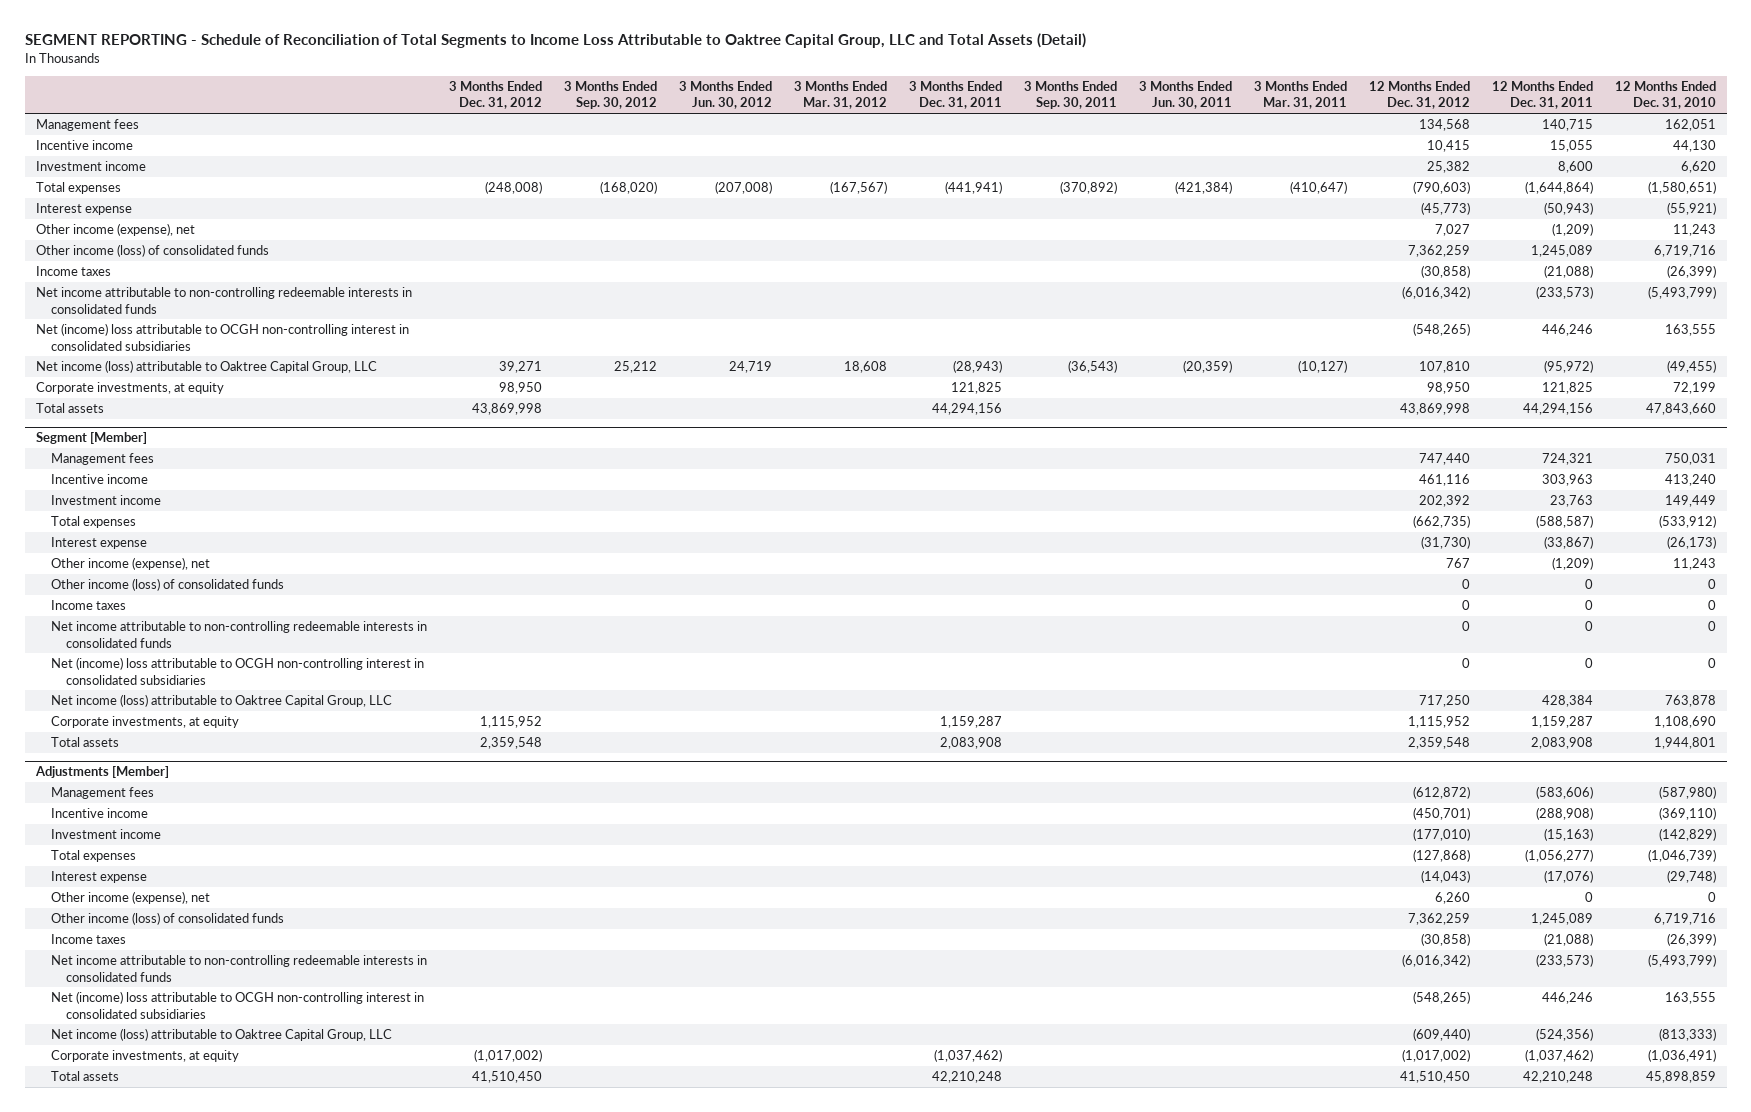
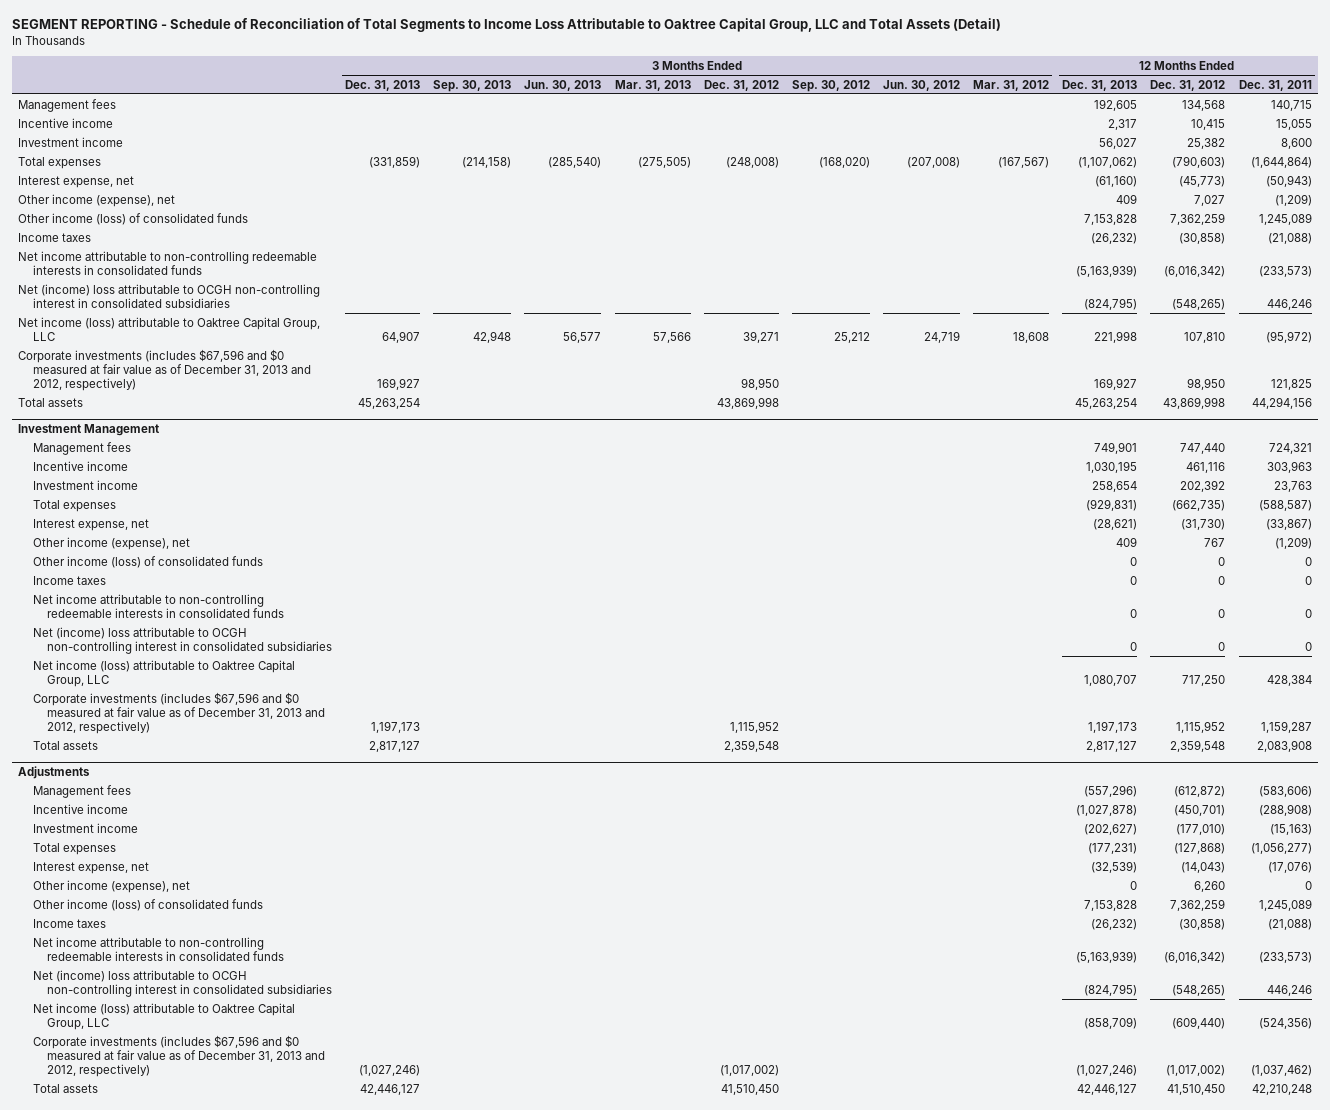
- | 3 Months Ended Dec. 31, 2012 | 3 Months Ended Sep. 30, 2012 | 3 Months Ended Jun. 30, 2012 | 3 Months Ended Mar. 31, 2012 | 3 Months Ended Dec. 31, 2011 | 3 Months Ended Sep. 30, 2011 | 3 Months Ended Jun. 30, 2011 | 3 Months Ended Mar. 31, 2011 | 12 Months Ended Dec. 31, 2012 | 12 Months Ended Dec. 31, 2011 | 12 Months Ended Dec. 31, 2010
+ | 3 Months Ended Dec. 31, 2013 | 3 Months Ended Sep. 30, 2013 | 3 Months Ended Jun. 30, 2013 | 3 Months Ended Mar. 31, 2013 | 3 Months Ended Dec. 31, 2012 | 3 Months Ended Sep. 30, 2012 | 3 Months Ended Jun. 30, 2012 | 3 Months Ended Mar. 31, 2012 | 12 Months Ended Dec. 31, 2013 | 12 Months Ended Dec. 31, 2012 | 12 Months Ended Dec. 31, 2011
- Interest expense | | | | | | | | | (45,773) | (50,943) | (55,921)
+ Interest expense, net | | | | | | | | | (61,160) | (45,773) | (50,943)
- Corporate investments, at equity | 98,950 | | | | 121,825 | | | | 98,950 | 121,825 | 72,199
+ Corporate investments (includes $67,596 and $0 measured at fair value as of December 31, 2013 and 2012, respectively) | 169,927 | | | | 98,950 | | | | 169,927 | 98,950 | 121,825
- Segment [Member]
+ Investment Management
- Interest expense | | | | | | | | | (31,730) | (33,867) | (26,173)
+ Interest expense, net | | | | | | | | | (28,621) | (31,730) | (33,867)
- Corporate investments, at equity | 1,115,952 | | | | 1,159,287 | | | | 1,115,952 | 1,159,287 | 1,108,690
+ Corporate investments (includes $67,596 and $0 measured at fair value as of December 31, 2013 and 2012, respectively) | 1,197,173 | | | | 1,115,952 | | | | 1,197,173 | 1,115,952 | 1,159,287
- Adjustments [Member]
+ Adjustments
- Interest expense | | | | | | | | | (14,043) | (17,076) | (29,748)
+ Interest expense, net | | | | | | | | | (32,539) | (14,043) | (17,076)
- Corporate investments, at equity | (1,017,002) | | | | (1,037,462) | | | | (1,017,002) | (1,037,462) | (1,036,491)
+ Corporate investments (includes $67,596 and $0 measured at fair value as of December 31, 2013 and 2012, respectively) | (1,027,246) | | | | (1,017,002) | | | | (1,027,246) | (1,017,002) | (1,037,462)

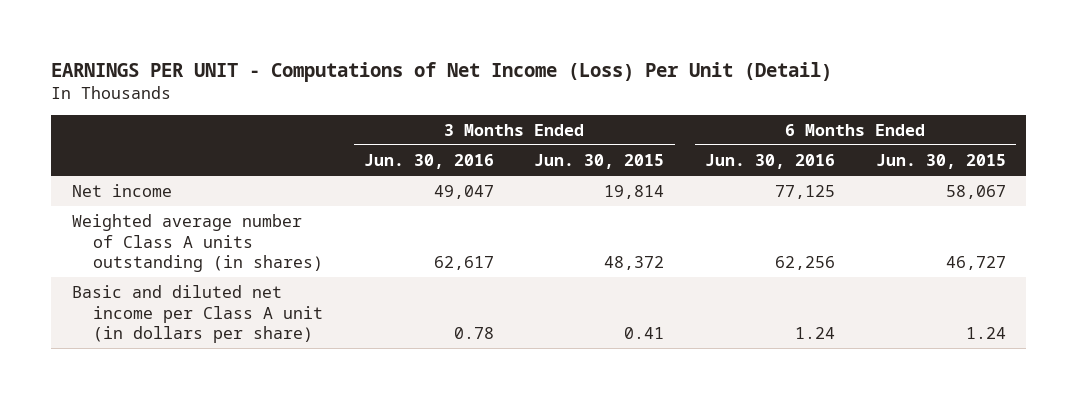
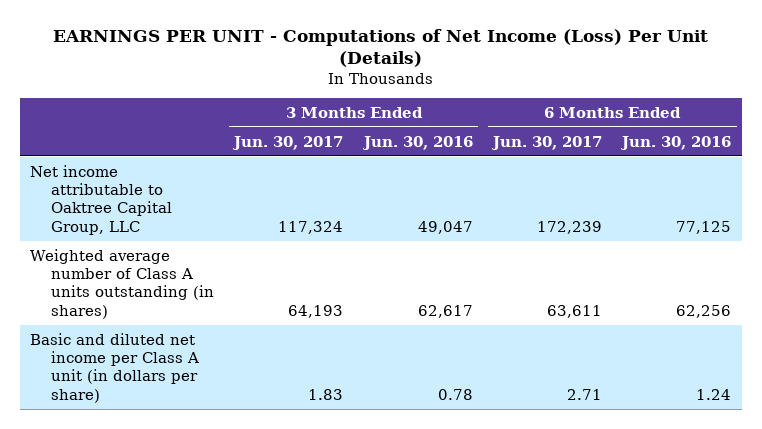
- EARNINGS PER UNIT - Computations of Net Income (Loss) Per Unit (Detail)
+ EARNINGS PER UNIT - Computations of Net Income (Loss) Per Unit (Details)
- | 3 Months Ended Jun. 30, 2016 | 3 Months Ended Jun. 30, 2015 | 6 Months Ended Jun. 30, 2016 | 6 Months Ended Jun. 30, 2015
+ | 3 Months Ended Jun. 30, 2017 | 3 Months Ended Jun. 30, 2016 | 6 Months Ended Jun. 30, 2017 | 6 Months Ended Jun. 30, 2016
- Net income | 49,047 | 19,814 | 77,125 | 58,067
+ Net income attributable to Oaktree Capital Group, LLC | 117,324 | 49,047 | 172,239 | 77,125

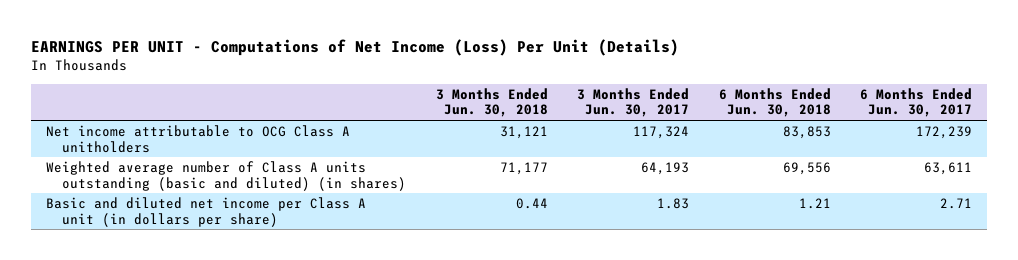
- | 3 Months Ended Jun. 30, 2017 | 3 Months Ended Jun. 30, 2016 | 6 Months Ended Jun. 30, 2017 | 6 Months Ended Jun. 30, 2016
+ | 3 Months Ended Jun. 30, 2018 | 3 Months Ended Jun. 30, 2017 | 6 Months Ended Jun. 30, 2018 | 6 Months Ended Jun. 30, 2017
- Net income attributable to Oaktree Capital Group, LLC | 117,324 | 49,047 | 172,239 | 77,125
- Weighted average number of Class A units outstanding (in shares) | 64,193 | 62,617 | 63,611 | 62,256
+ Net income attributable to OCG Class A unitholders | 31,121 | 117,324 | 83,853 | 172,239
+ Weighted average number of Class A units outstanding (basic and diluted) (in shares) | 71,177 | 64,193 | 69,556 | 63,611

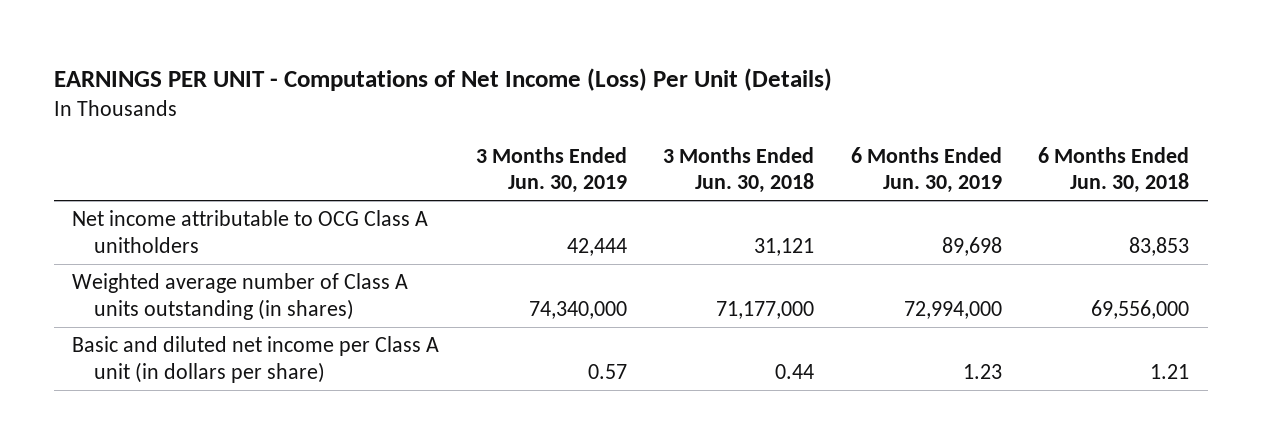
- | 3 Months Ended Jun. 30, 2018 | 3 Months Ended Jun. 30, 2017 | 6 Months Ended Jun. 30, 2018 | 6 Months Ended Jun. 30, 2017
+ | 3 Months Ended Jun. 30, 2019 | 3 Months Ended Jun. 30, 2018 | 6 Months Ended Jun. 30, 2019 | 6 Months Ended Jun. 30, 2018
- Weighted average number of Class A units outstanding (basic and diluted) (in shares) | 71,177 | 64,193 | 69,556 | 63,611
+ Weighted average number of Class A units outstanding (in shares) | 74,340,000 | 71,177,000 | 72,994,000 | 69,556,000

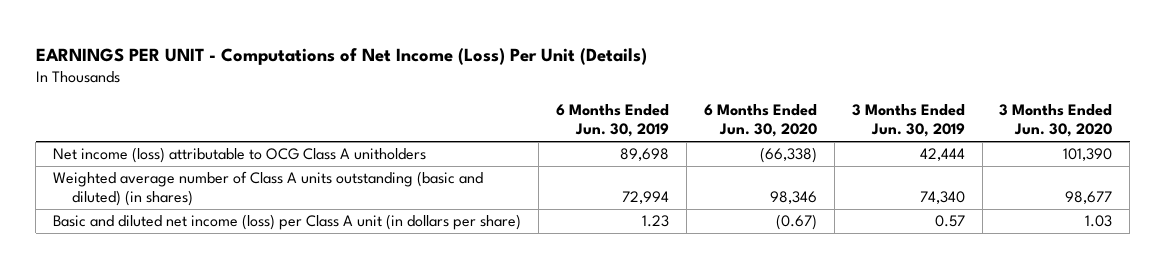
- | 3 Months Ended Jun. 30, 2019 | 3 Months Ended Jun. 30, 2018 | 6 Months Ended Jun. 30, 2019 | 6 Months Ended Jun. 30, 2018
+ | 6 Months Ended Jun. 30, 2019 | 6 Months Ended Jun. 30, 2020 | 3 Months Ended Jun. 30, 2019 | 3 Months Ended Jun. 30, 2020
- Net income attributable to OCG Class A unitholders | 42,444 | 31,121 | 89,698 | 83,853
- Weighted average number of Class A units outstanding (in shares) | 74,340,000 | 71,177,000 | 72,994,000 | 69,556,000
- Basic and diluted net income per Class A unit (in dollars per share) | 0.57 | 0.44 | 1.23 | 1.21
+ Net income (loss) attributable to OCG Class A unitholders | 89,698 | (66,338) | 42,444 | 101,390
+ Weighted average number of Class A units outstanding (basic and diluted) (in shares) | 72,994 | 98,346 | 74,340 | 98,677
+ Basic and diluted net income (loss) per Class A unit (in dollars per share) | 1.23 | (0.67) | 0.57 | 1.03

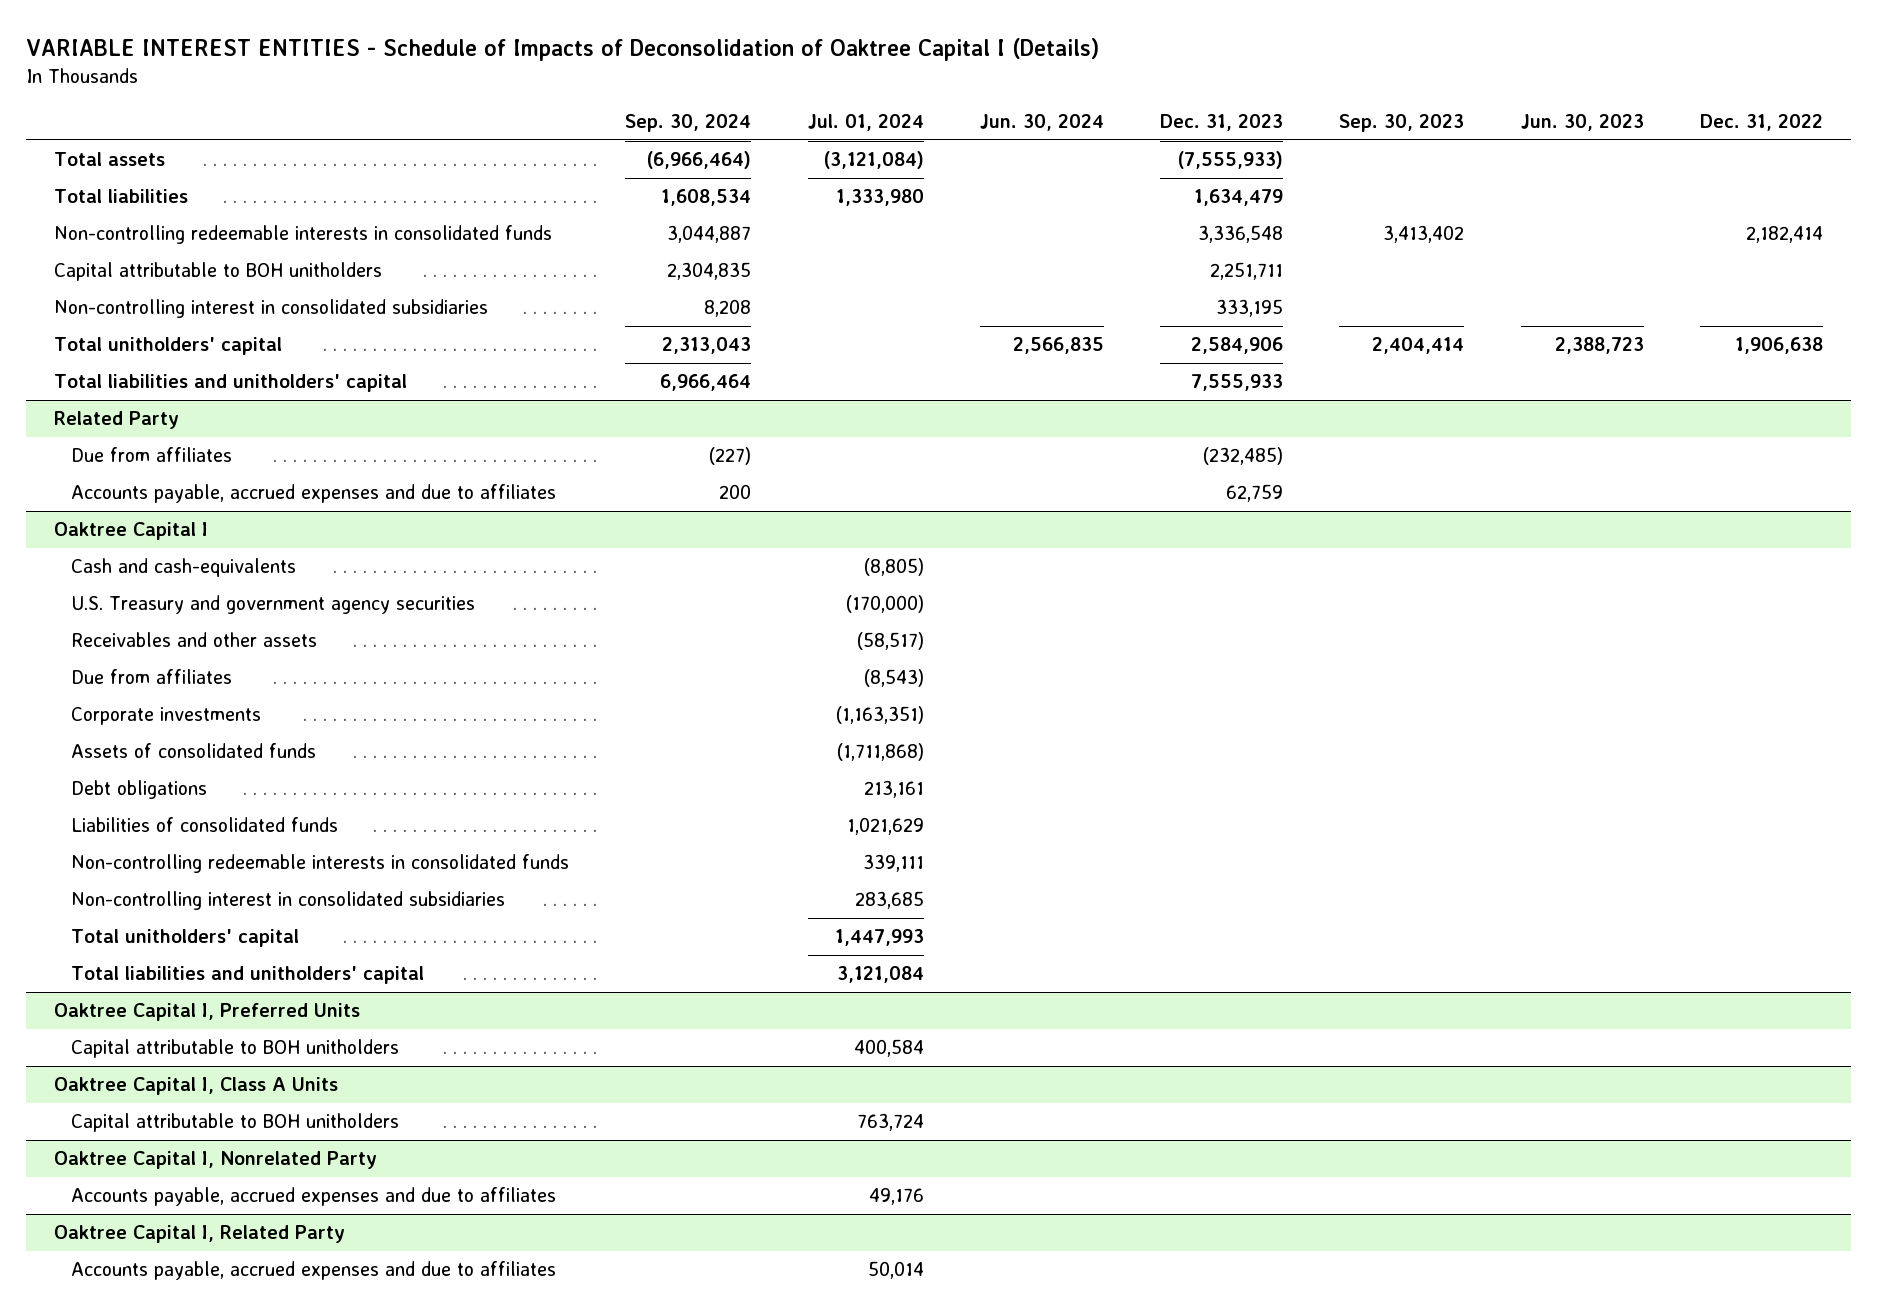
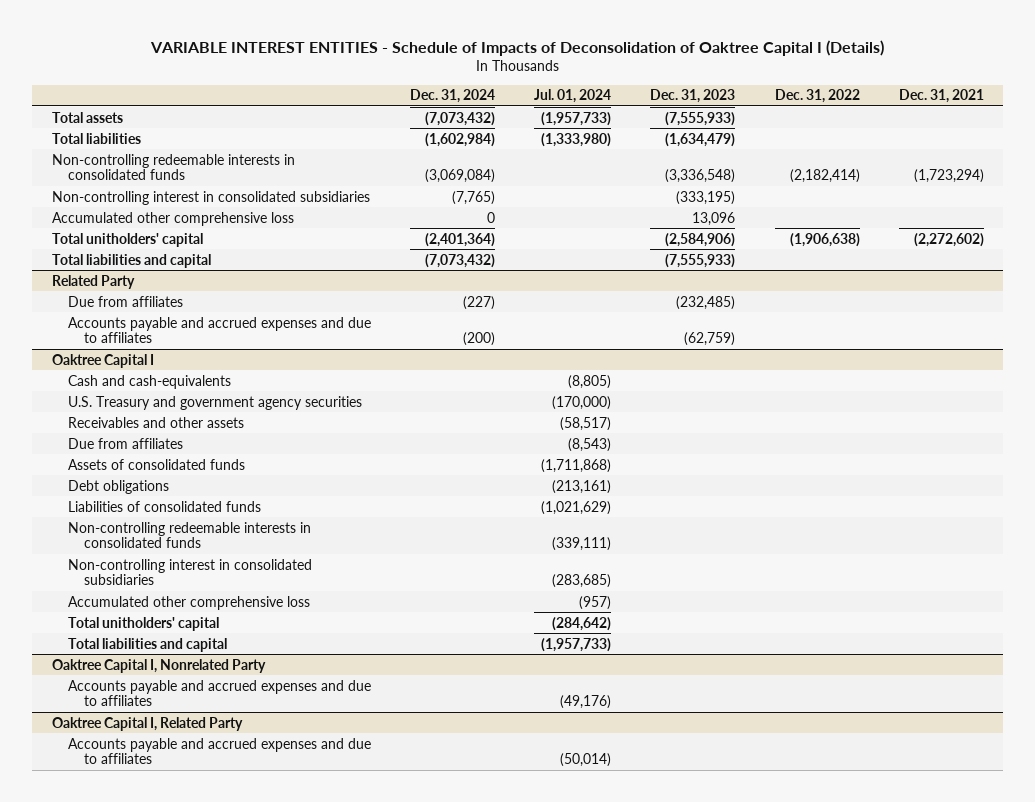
- | Sep. 30, 2024 | Jul. 01, 2024 | Jun. 30, 2024 | Dec. 31, 2023 | Sep. 30, 2023 | Jun. 30, 2023 | Dec. 31, 2022
+ | Dec. 31, 2024 | Jul. 01, 2024 | Dec. 31, 2023 | Dec. 31, 2022 | Dec. 31, 2021
- Total assets | (6,966,464) | (3,121,084) | | (7,555,933) | | |
- Total liabilities | 1,608,534 | 1,333,980 | | 1,634,479 | | |
- Non-controlling redeemable interests in consolidated funds | 3,044,887 | | | 3,336,548 | 3,413,402 | | 2,182,414
- Capital attributable to BOH unitholders | 2,304,835 | | | 2,251,711 | | |
- Non-controlling interest in consolidated subsidiaries | 8,208 | | | 333,195 | | |
- Total unitholders' capital | 2,313,043 | | 2,566,835 | 2,584,906 | 2,404,414 | 2,388,723 | 1,906,638
- Total liabilities and unitholders' capital | 6,966,464 | | | 7,555,933 | | |
+ Total assets | (7,073,432) | (1,957,733) | (7,555,933) | |
+ Total liabilities | (1,602,984) | (1,333,980) | (1,634,479) | |
+ Non-controlling redeemable interests in consolidated funds | (3,069,084) | | (3,336,548) | (2,182,414) | (1,723,294)
+ Non-controlling interest in consolidated subsidiaries | (7,765) | | (333,195) | |
+ Accumulated other comprehensive loss | 0 | | 13,096 | |
+ Total unitholders' capital | (2,401,364) | | (2,584,906) | (1,906,638) | (2,272,602)
+ Total liabilities and capital | (7,073,432) | | (7,555,933) | |
@ Related Party
- Accounts payable, accrued expenses and due to affiliates | 200 | | | 62,759 | | |
+ Accounts payable and accrued expenses and due to affiliates | (200) | | (62,759) | |
@ Oaktree Capital I
- Corporate investments | | (1,163,351) | | | | |
- Debt obligations | | 213,161 | | | | |
- Liabilities of consolidated funds | | 1,021,629 | | | | |
- Non-controlling redeemable interests in consolidated funds | | 339,111 | | | | |
- Non-controlling interest in consolidated subsidiaries | | 283,685 | | | | |
- Total unitholders' capital | | 1,447,993 | | | | |
- Total liabilities and unitholders' capital | | 3,121,084 | | | | |
- Oaktree Capital I, Preferred Units
- Capital attributable to BOH unitholders | | 400,584 | | | | |
- Oaktree Capital I, Class A Units
- Capital attributable to BOH unitholders | | 763,724 | | | | |
@ Oaktree Capital I
+ Debt obligations | | (213,161) | | |
+ Liabilities of consolidated funds | | (1,021,629) | | |
+ Non-controlling redeemable interests in consolidated funds | | (339,111) | | |
+ Non-controlling interest in consolidated subsidiaries | | (283,685) | | |
+ Accumulated other comprehensive loss | | (957) | | |
+ Total unitholders' capital | | (284,642) | | |
+ Total liabilities and capital | | (1,957,733) | | |
@ Oaktree Capital I, Nonrelated Party
- Accounts payable, accrued expenses and due to affiliates | | 49,176 | | | | |
+ Accounts payable and accrued expenses and due to affiliates | | (49,176) | | |
@ Oaktree Capital I, Related Party
- Accounts payable, accrued expenses and due to affiliates | | 50,014 | | | | |
+ Accounts payable and accrued expenses and due to affiliates | | (50,014) | | |

